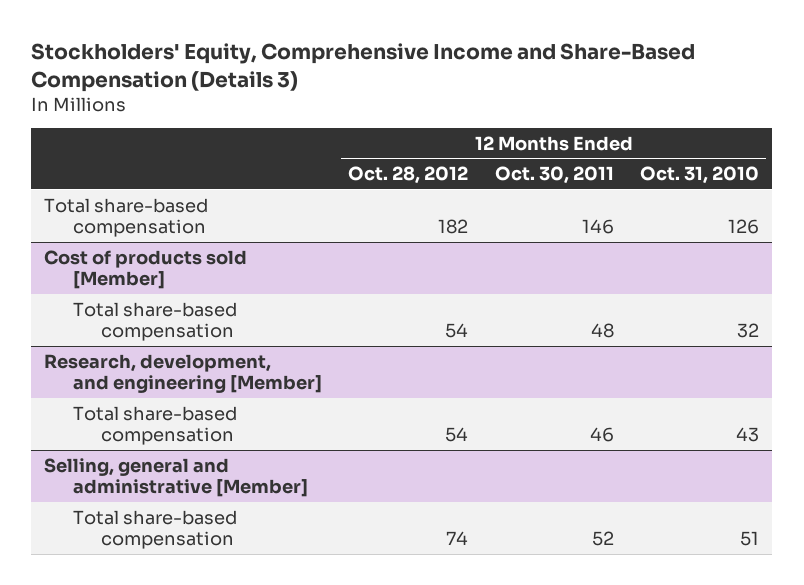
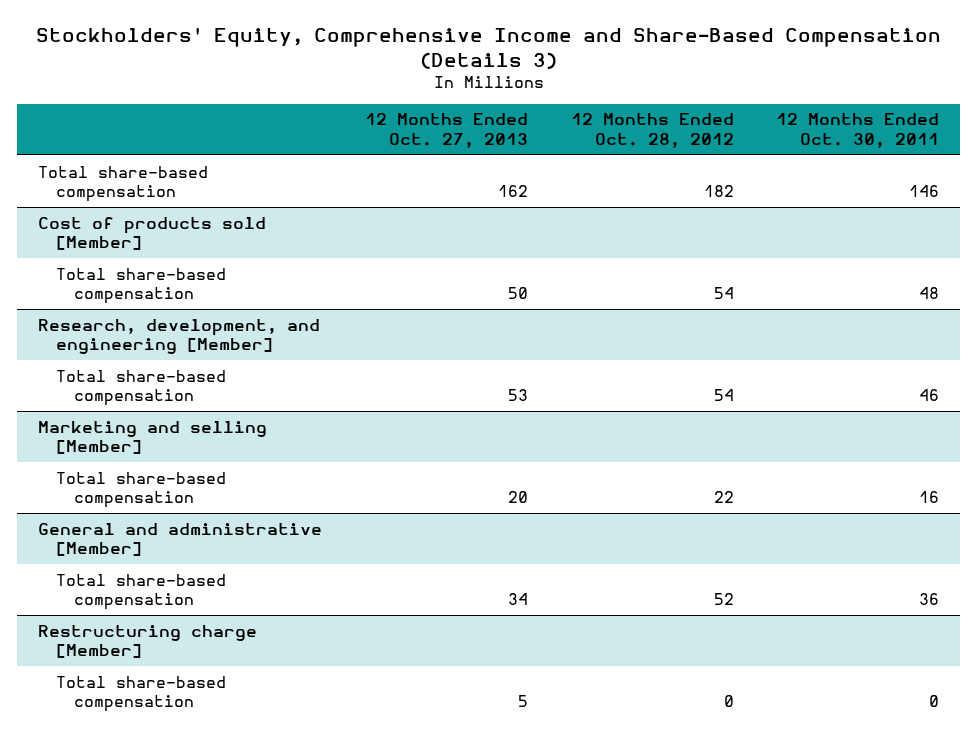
- | 12 Months Ended Oct. 28, 2012 | 12 Months Ended Oct. 30, 2011 | 12 Months Ended Oct. 31, 2010
+ | 12 Months Ended Oct. 27, 2013 | 12 Months Ended Oct. 28, 2012 | 12 Months Ended Oct. 30, 2011
- Selling, general and administrative [Member]
- Total share-based compensation | 74 | 52 | 51
+ Marketing and selling [Member]
+ Total share-based compensation | 20 | 22 | 16
+ General and administrative [Member]
+ Total share-based compensation | 34 | 52 | 36
+ Restructuring charge [Member]
+ Total share-based compensation | 5 | 0 | 0

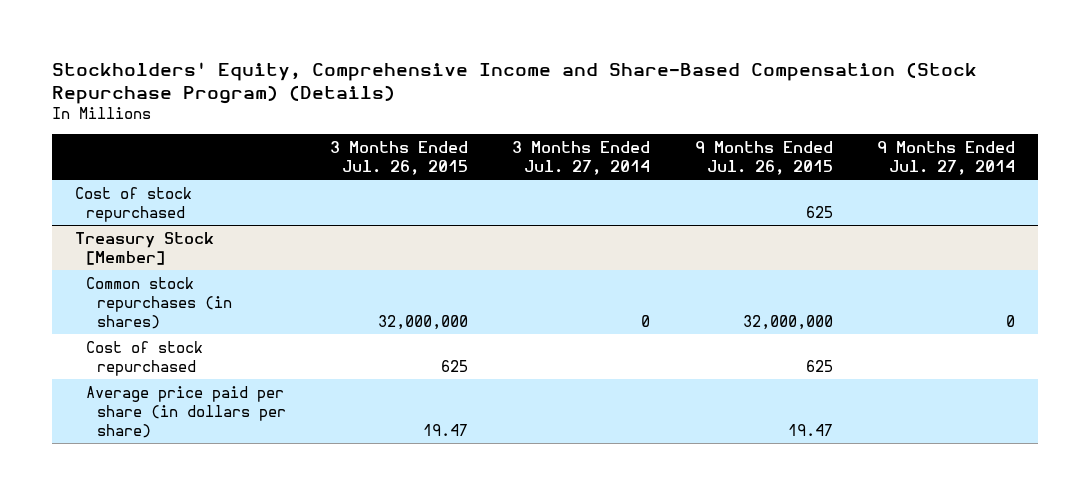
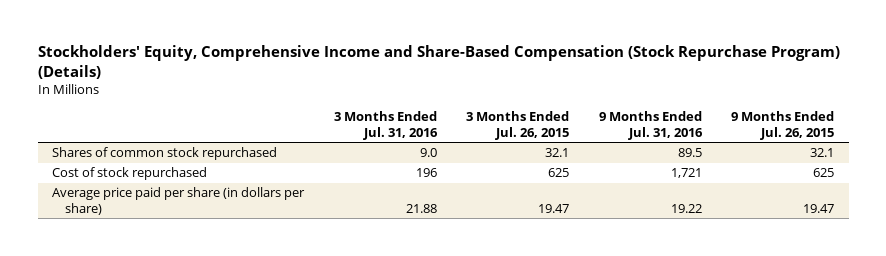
- | 3 Months Ended Jul. 26, 2015 | 3 Months Ended Jul. 27, 2014 | 9 Months Ended Jul. 26, 2015 | 9 Months Ended Jul. 27, 2014
+ | 3 Months Ended Jul. 31, 2016 | 3 Months Ended Jul. 26, 2015 | 9 Months Ended Jul. 31, 2016 | 9 Months Ended Jul. 26, 2015
- Cost of stock repurchased | | | 625 |
- Treasury Stock [Member]
- Common stock repurchases (in shares) | 32,000,000 | 0 | 32,000,000 | 0
+ Shares of common stock repurchased | 9.0 | 32.1 | 89.5 | 32.1

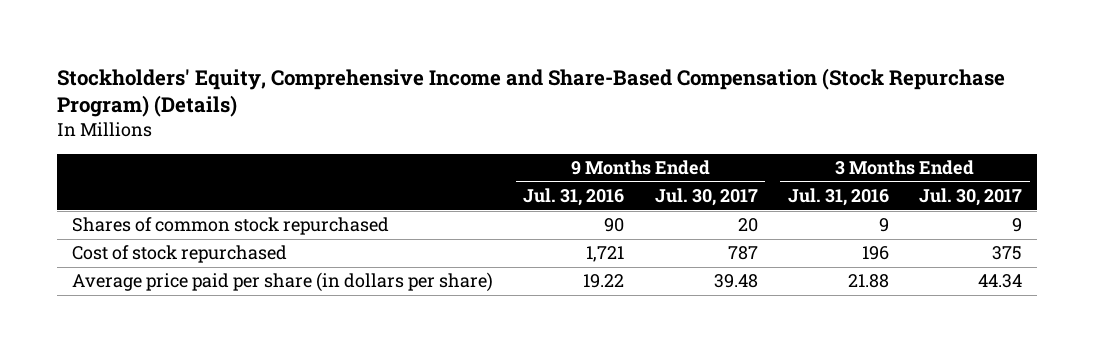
- | 3 Months Ended Jul. 31, 2016 | 3 Months Ended Jul. 26, 2015 | 9 Months Ended Jul. 31, 2016 | 9 Months Ended Jul. 26, 2015
+ | 9 Months Ended Jul. 31, 2016 | 9 Months Ended Jul. 30, 2017 | 3 Months Ended Jul. 31, 2016 | 3 Months Ended Jul. 30, 2017
- Shares of common stock repurchased | 9.0 | 32.1 | 89.5 | 32.1
+ Shares of common stock repurchased | 90 | 20 | 9 | 9

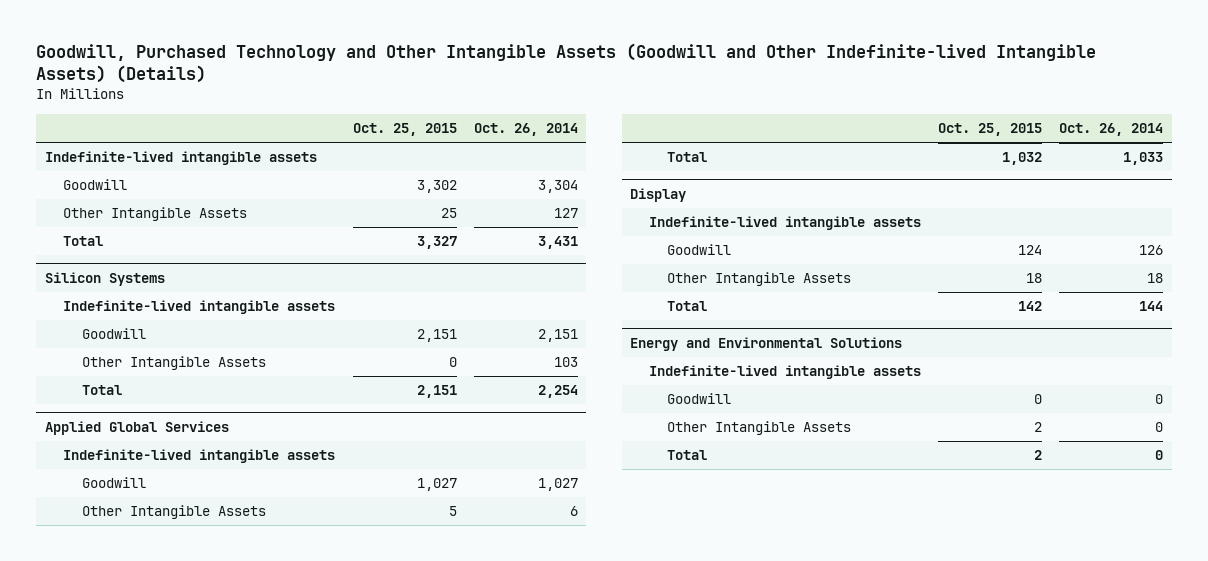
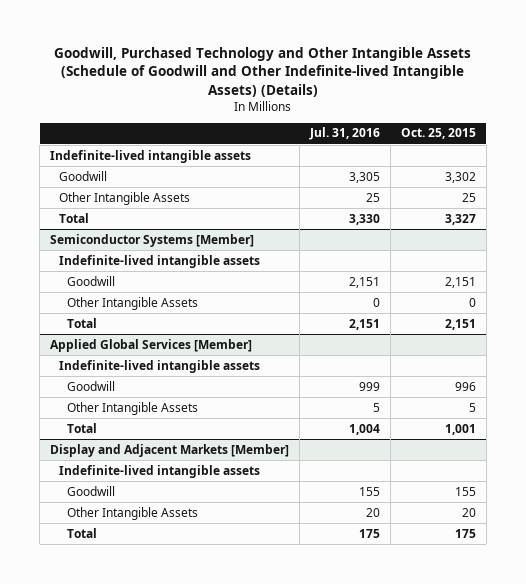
- Goodwill, Purchased Technology and Other Intangible Assets (Goodwill and Other Indefinite-lived Intangible Assets) (Details)
+ Goodwill, Purchased Technology and Other Intangible Assets (Schedule of Goodwill and Other Indefinite-lived Intangible Assets) (Details)
- | Oct. 25, 2015 | Oct. 26, 2014
+ | Jul. 31, 2016 | Oct. 25, 2015
- Silicon Systems
+ Semiconductor Systems [Member]
- Applied Global Services
+ Applied Global Services [Member]
- Goodwill | 1,027 | 1,027
+ Goodwill | 999 | 996
- Total | 1,032 | 1,033
- Display
- Indefinite-lived intangible assets
- Goodwill | 124 | 126
- Other Intangible Assets | 18 | 18
- Total | 142 | 144
- Energy and Environmental Solutions
+ Total | 1,004 | 1,001
+ Display and Adjacent Markets [Member]
- Goodwill | 0 | 0
- Other Intangible Assets | 2 | 0
- Total | 2 | 0
+ Goodwill | 155 | 155
+ Other Intangible Assets | 20 | 20
+ Total | 175 | 175

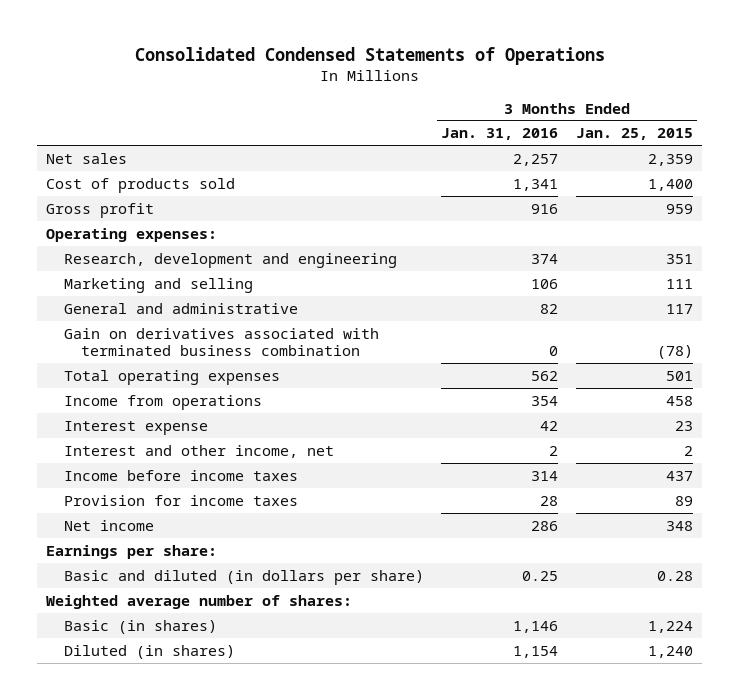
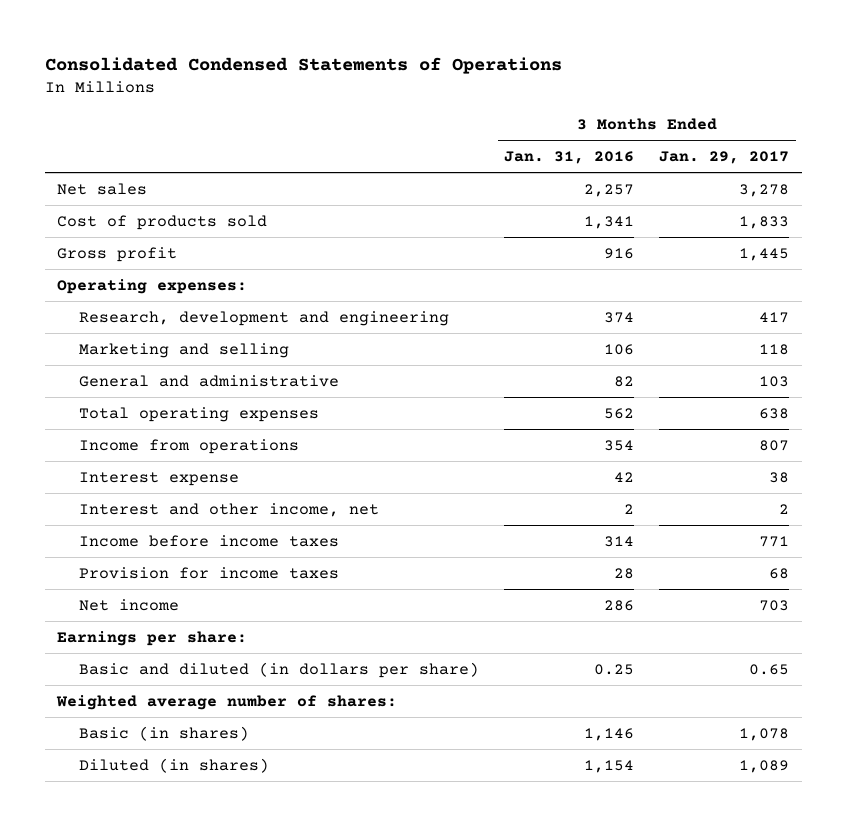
- | 3 Months Ended Jan. 31, 2016 | 3 Months Ended Jan. 25, 2015
+ | 3 Months Ended Jan. 31, 2016 | 3 Months Ended Jan. 29, 2017
- Gain on derivatives associated with terminated business combination | 0 | (78)

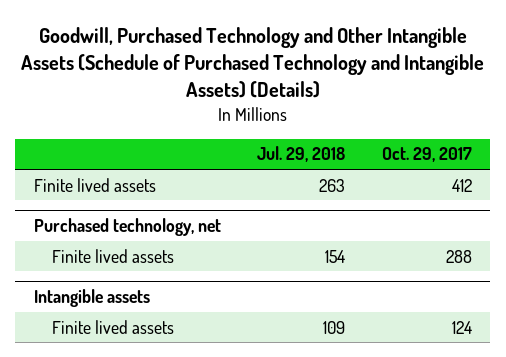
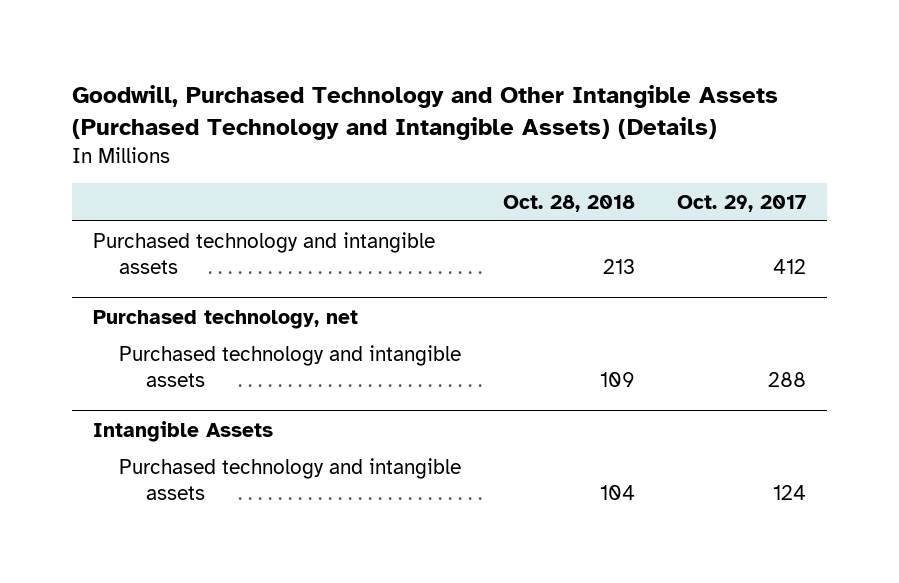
- Goodwill, Purchased Technology and Other Intangible Assets (Schedule of Purchased Technology and Intangible Assets) (Details)
+ Goodwill, Purchased Technology and Other Intangible Assets (Purchased Technology and Intangible Assets) (Details)
- | Jul. 29, 2018 | Oct. 29, 2017
+ | Oct. 28, 2018 | Oct. 29, 2017
- Finite lived assets | 263 | 412
+ Purchased technology and intangible assets | 213 | 412
@ Purchased technology, net
- Finite lived assets | 154 | 288
- Intangible assets
- Finite lived assets | 109 | 124
@ Purchased technology, net
+ Purchased technology and intangible assets | 109 | 288
+ Intangible Assets
+ Purchased technology and intangible assets | 104 | 124

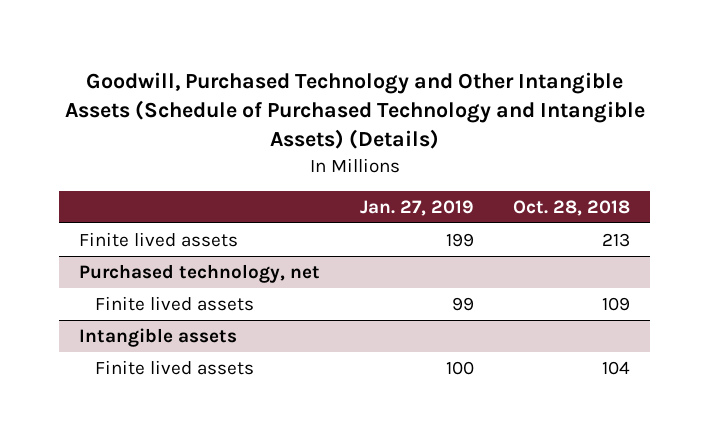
- Goodwill, Purchased Technology and Other Intangible Assets (Purchased Technology and Intangible Assets) (Details)
+ Goodwill, Purchased Technology and Other Intangible Assets (Schedule of Purchased Technology and Intangible Assets) (Details)
- | Oct. 28, 2018 | Oct. 29, 2017
+ | Jan. 27, 2019 | Oct. 28, 2018
- Purchased technology and intangible assets | 213 | 412
+ Finite lived assets | 199 | 213
@ Purchased technology, net
- Purchased technology and intangible assets | 109 | 288
- Intangible Assets
- Purchased technology and intangible assets | 104 | 124
@ Purchased technology, net
+ Finite lived assets | 99 | 109
+ Intangible assets
+ Finite lived assets | 100 | 104

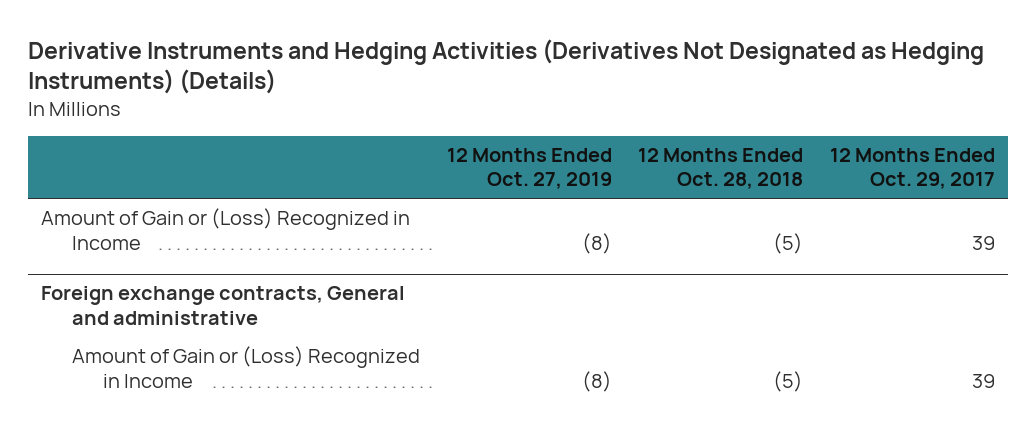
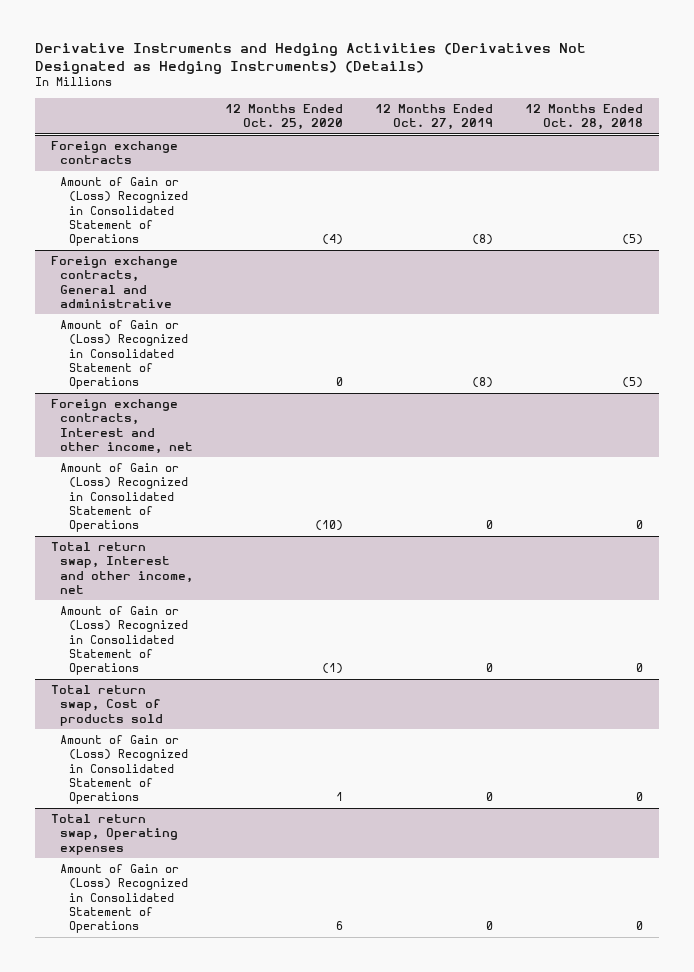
- | 12 Months Ended Oct. 27, 2019 | 12 Months Ended Oct. 28, 2018 | 12 Months Ended Oct. 29, 2017
+ | 12 Months Ended Oct. 25, 2020 | 12 Months Ended Oct. 27, 2019 | 12 Months Ended Oct. 28, 2018
- Amount of Gain or (Loss) Recognized in Income | (8) | (5) | 39
+ Foreign exchange contracts
+ Amount of Gain or (Loss) Recognized in Consolidated Statement of Operations | (4) | (8) | (5)
@ Foreign exchange contracts, General and administrative
- Amount of Gain or (Loss) Recognized in Income | (8) | (5) | 39
+ Amount of Gain or (Loss) Recognized in Consolidated Statement of Operations | 0 | (8) | (5)
+ Foreign exchange contracts, Interest and other income, net
+ Amount of Gain or (Loss) Recognized in Consolidated Statement of Operations | (10) | 0 | 0
+ Total return swap, Interest and other income, net
+ Amount of Gain or (Loss) Recognized in Consolidated Statement of Operations | (1) | 0 | 0
+ Total return swap, Cost of products sold
+ Amount of Gain or (Loss) Recognized in Consolidated Statement of Operations | 1 | 0 | 0
+ Total return swap, Operating expenses
+ Amount of Gain or (Loss) Recognized in Consolidated Statement of Operations | 6 | 0 | 0

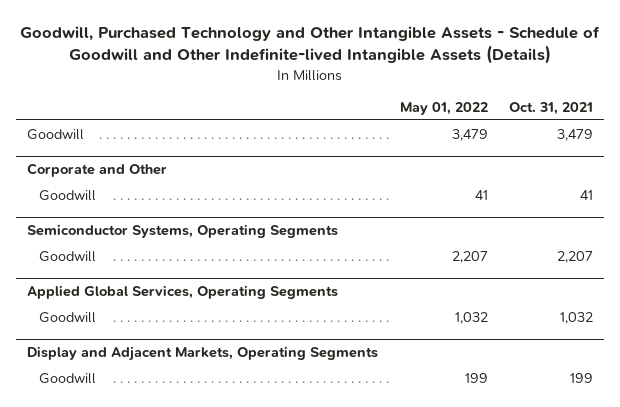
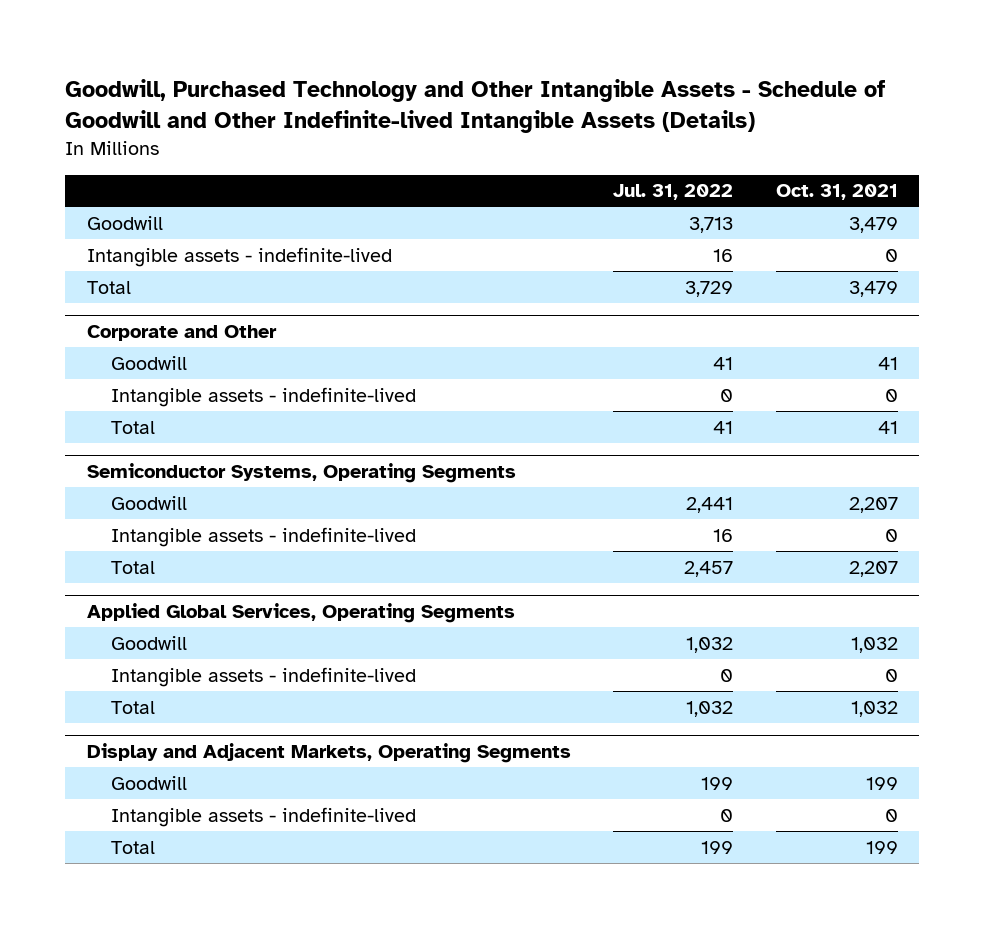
- | May 01, 2022 | Oct. 31, 2021
+ | Jul. 31, 2022 | Oct. 31, 2021
+ Intangible assets - indefinite-lived | 16 | 0
+ Total | 3,729 | 3,479
@ Corporate and Other
+ Intangible assets - indefinite-lived | 0 | 0
+ Total | 41 | 41
@ Semiconductor Systems, Operating Segments
+ Intangible assets - indefinite-lived | 16 | 0
+ Total | 2,457 | 2,207
@ Applied Global Services, Operating Segments
+ Intangible assets - indefinite-lived | 0 | 0
+ Total | 1,032 | 1,032
@ Display and Adjacent Markets, Operating Segments
+ Intangible assets - indefinite-lived | 0 | 0
+ Total | 199 | 199

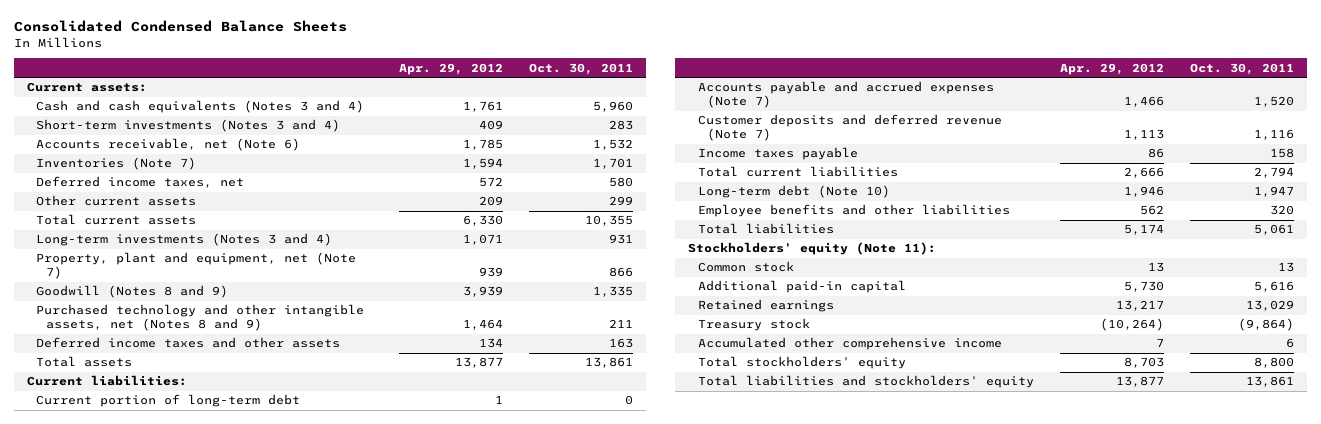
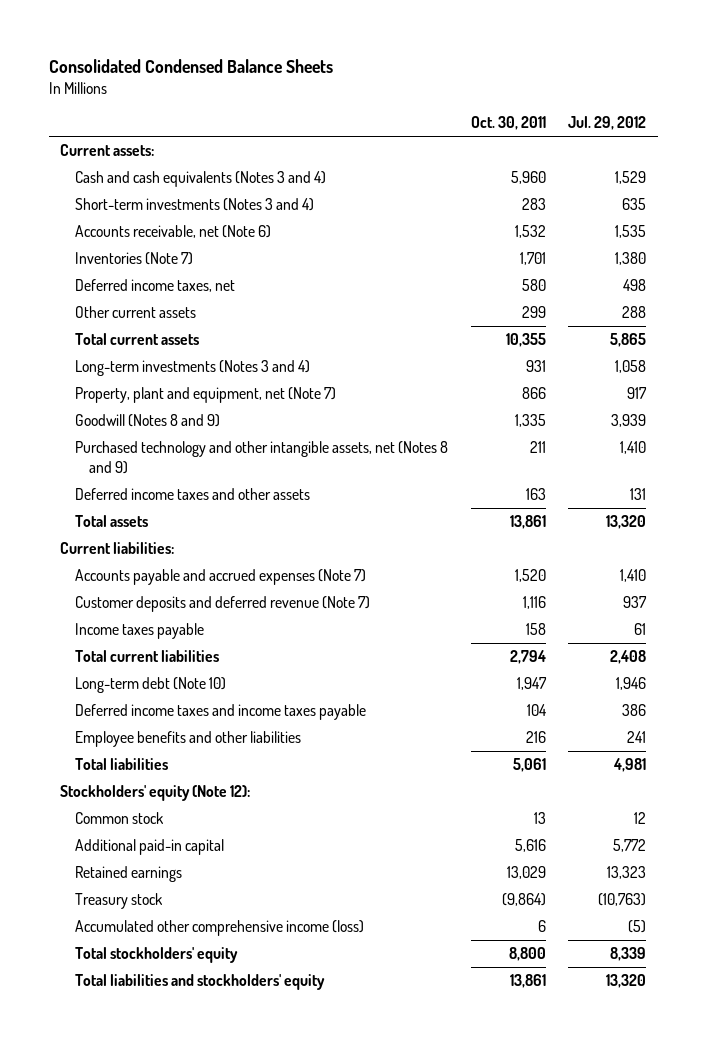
- | Apr. 29, 2012 | Oct. 30, 2011
+ | Oct. 30, 2011 | Jul. 29, 2012
- Current portion of long-term debt | 1 | 0
- Employee benefits and other liabilities | 562 | 320
+ Deferred income taxes and income taxes payable | 104 | 386
+ Employee benefits and other liabilities | 216 | 241
- Stockholders' equity (Note 11):
+ Stockholders' equity (Note 12):
- Accumulated other comprehensive income | 7 | 6
+ Accumulated other comprehensive income (loss) | 6 | (5)

